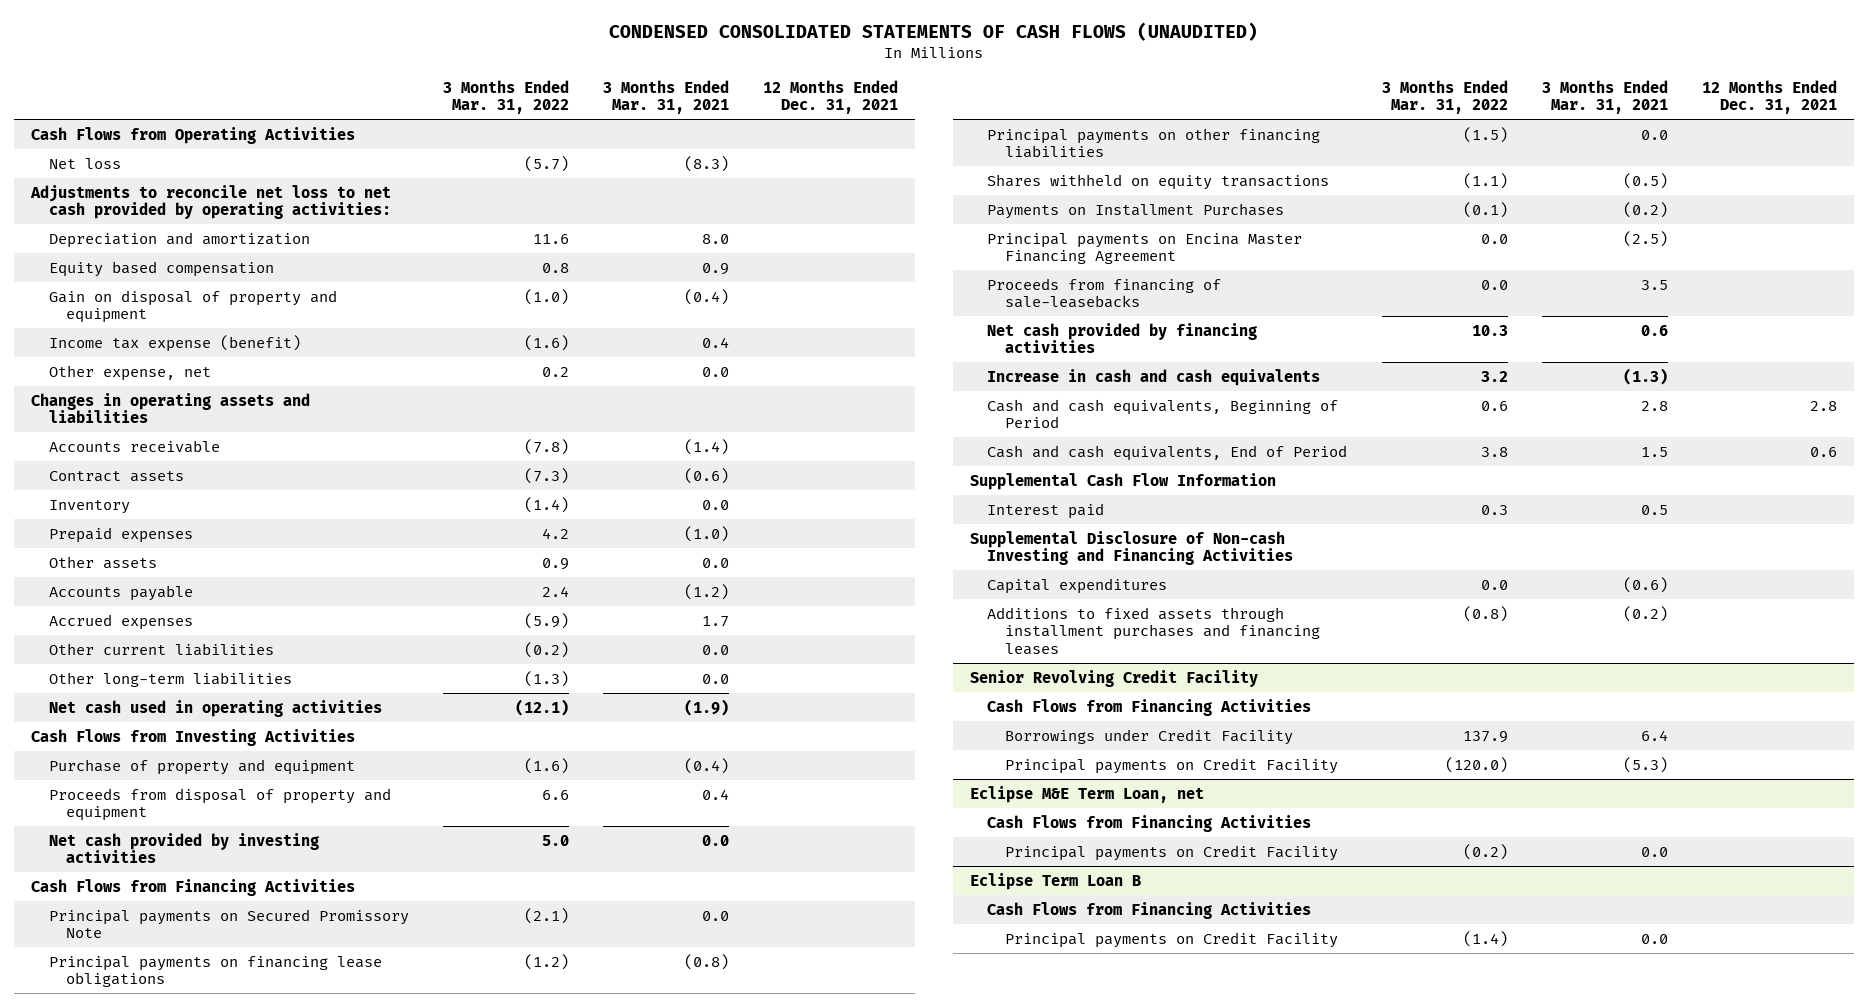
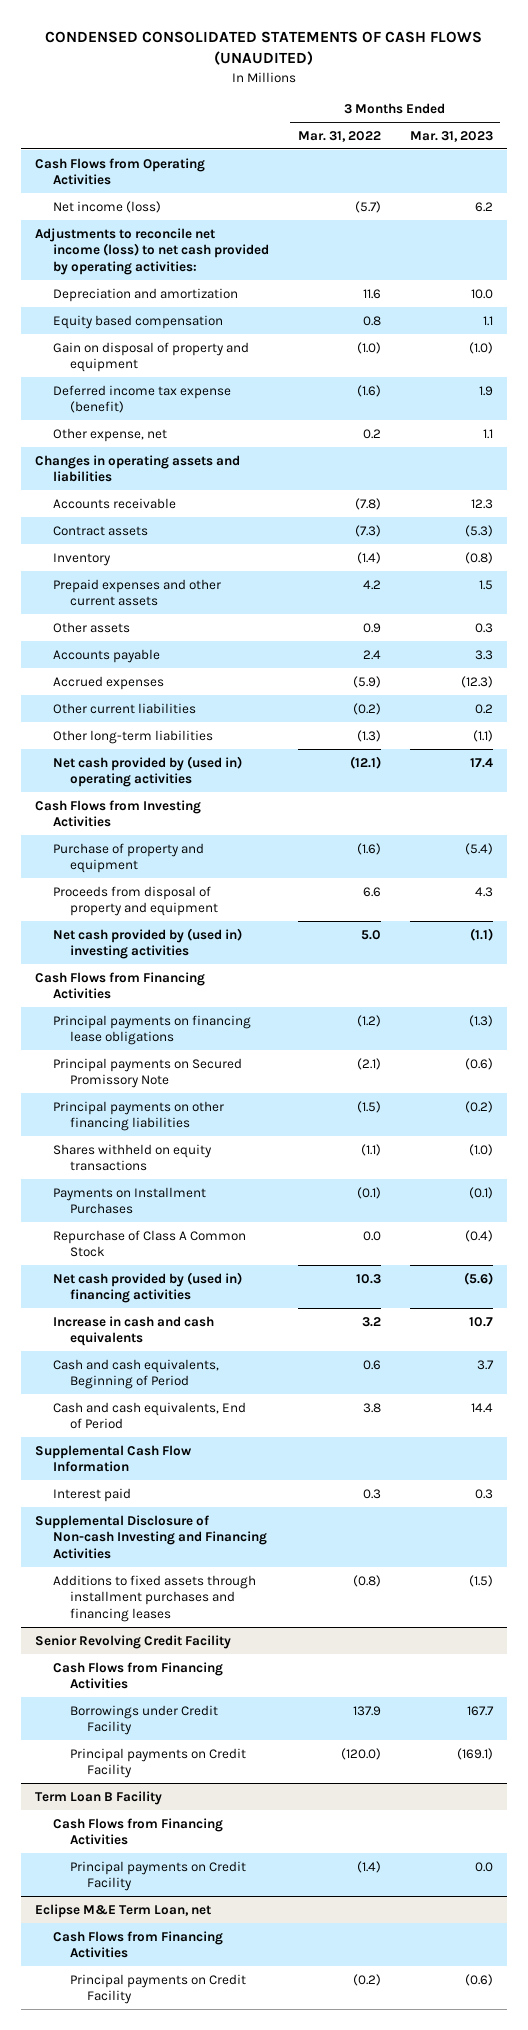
- | 3 Months Ended Mar. 31, 2022 | 3 Months Ended Mar. 31, 2021 | 12 Months Ended Dec. 31, 2021
+ | 3 Months Ended Mar. 31, 2022 | 3 Months Ended Mar. 31, 2023
- Net loss | (5.7) | (8.3) |
- Adjustments to reconcile net loss to net cash provided by operating activities:
+ Net income (loss) | (5.7) | 6.2
+ Adjustments to reconcile net income (loss) to net cash provided by operating activities:
- Income tax expense (benefit) | (1.6) | 0.4 |
+ Deferred income tax expense (benefit) | (1.6) | 1.9
- Prepaid expenses | 4.2 | (1.0) |
+ Prepaid expenses and other current assets | 4.2 | 1.5
- Net cash used in operating activities | (12.1) | (1.9) |
+ Net cash provided by (used in) operating activities | (12.1) | 17.4
- Net cash provided by investing activities | 5.0 | 0.0 |
+ Net cash provided by (used in) investing activities | 5.0 | (1.1)
moved down: Principal payments on Secured Promissory Note | (2.1) | (0.6)
- Principal payments on Encina Master Financing Agreement | 0.0 | (2.5) |
- Proceeds from financing of sale-leasebacks | 0.0 | 3.5 |
- Net cash provided by financing activities | 10.3 | 0.6 |
+ Repurchase of Class A Common Stock | 0.0 | (0.4)
+ Net cash provided by (used in) financing activities | 10.3 | (5.6)
- Capital expenditures | 0.0 | (0.6) |
+ Term Loan B Facility
+ Cash Flows from Financing Activities
+ Principal payments on Credit Facility | (1.4) | 0.0
- Eclipse Term Loan B
- Cash Flows from Financing Activities
- Principal payments on Credit Facility | (1.4) | 0.0 |

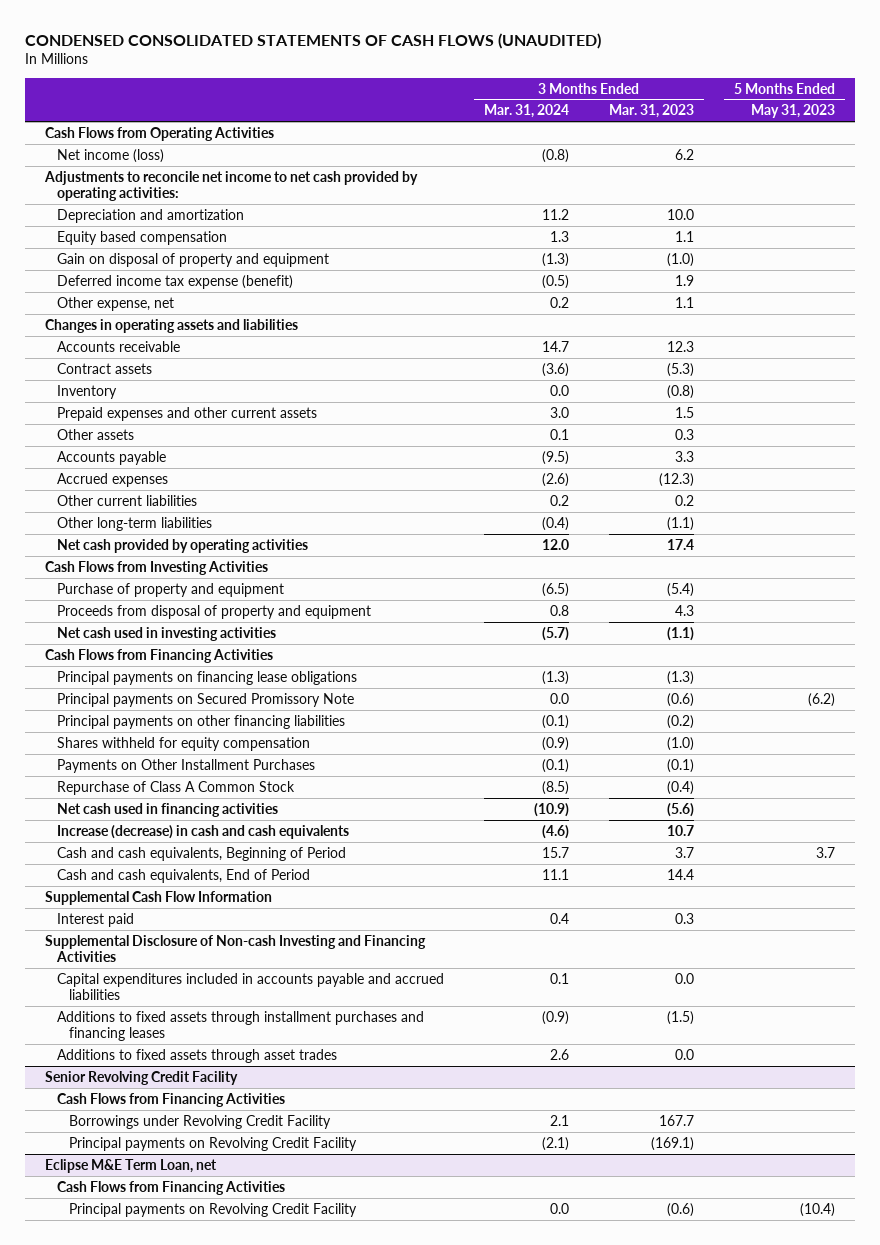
- | 3 Months Ended Mar. 31, 2022 | 3 Months Ended Mar. 31, 2023
+ | 3 Months Ended Mar. 31, 2024 | 3 Months Ended Mar. 31, 2023 | 5 Months Ended May 31, 2023
- Adjustments to reconcile net income (loss) to net cash provided by operating activities:
+ Adjustments to reconcile net income to net cash provided by operating activities:
- Net cash provided by (used in) operating activities | (12.1) | 17.4
+ Net cash provided by operating activities | 12.0 | 17.4 |
- Net cash provided by (used in) investing activities | 5.0 | (1.1)
+ Net cash used in investing activities | (5.7) | (1.1) |
- Shares withheld on equity transactions | (1.1) | (1.0)
- Payments on Installment Purchases | (0.1) | (0.1)
+ Shares withheld for equity compensation | (0.9) | (1.0) |
+ Payments on Other Installment Purchases | (0.1) | (0.1) |
- Net cash provided by (used in) financing activities | 10.3 | (5.6)
- Increase in cash and cash equivalents | 3.2 | 10.7
+ Net cash used in financing activities | (10.9) | (5.6) |
+ Increase (decrease) in cash and cash equivalents | (4.6) | 10.7 |
+ Capital expenditures included in accounts payable and accrued liabilities | 0.1 | 0.0 |
+ Additions to fixed assets through asset trades | 2.6 | 0.0 |
@ Senior Revolving Credit Facility
- Borrowings under Credit Facility | 137.9 | 167.7
- Principal payments on Credit Facility | (120.0) | (169.1)
- Term Loan B Facility
- Cash Flows from Financing Activities
- Principal payments on Credit Facility | (1.4) | 0.0
@ Senior Revolving Credit Facility
+ Borrowings under Revolving Credit Facility | 2.1 | 167.7 |
+ Principal payments on Revolving Credit Facility | (2.1) | (169.1) |
@ Eclipse M&E Term Loan, net
- Principal payments on Credit Facility | (0.2) | (0.6)
+ Principal payments on Revolving Credit Facility | 0.0 | (0.6) | (10.4)

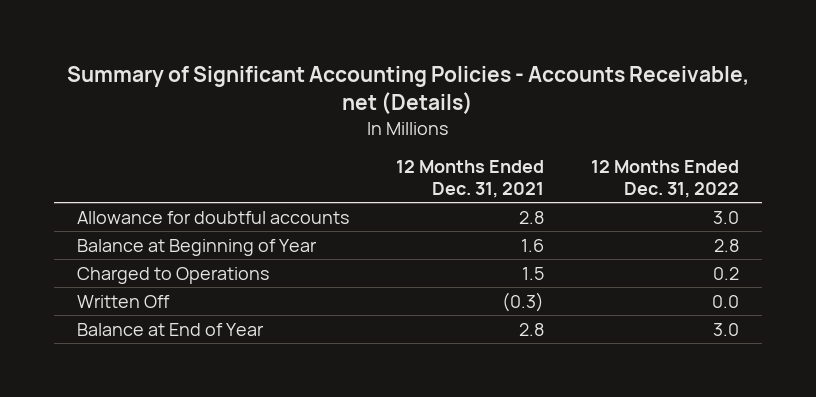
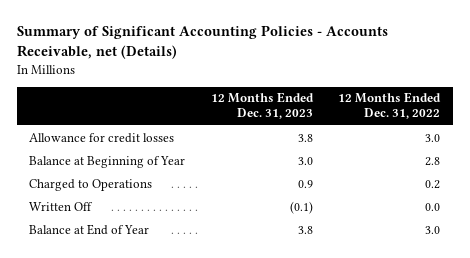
- | 12 Months Ended Dec. 31, 2021 | 12 Months Ended Dec. 31, 2022
+ | 12 Months Ended Dec. 31, 2023 | 12 Months Ended Dec. 31, 2022
- Allowance for doubtful accounts | 2.8 | 3.0
+ Allowance for credit losses | 3.8 | 3.0

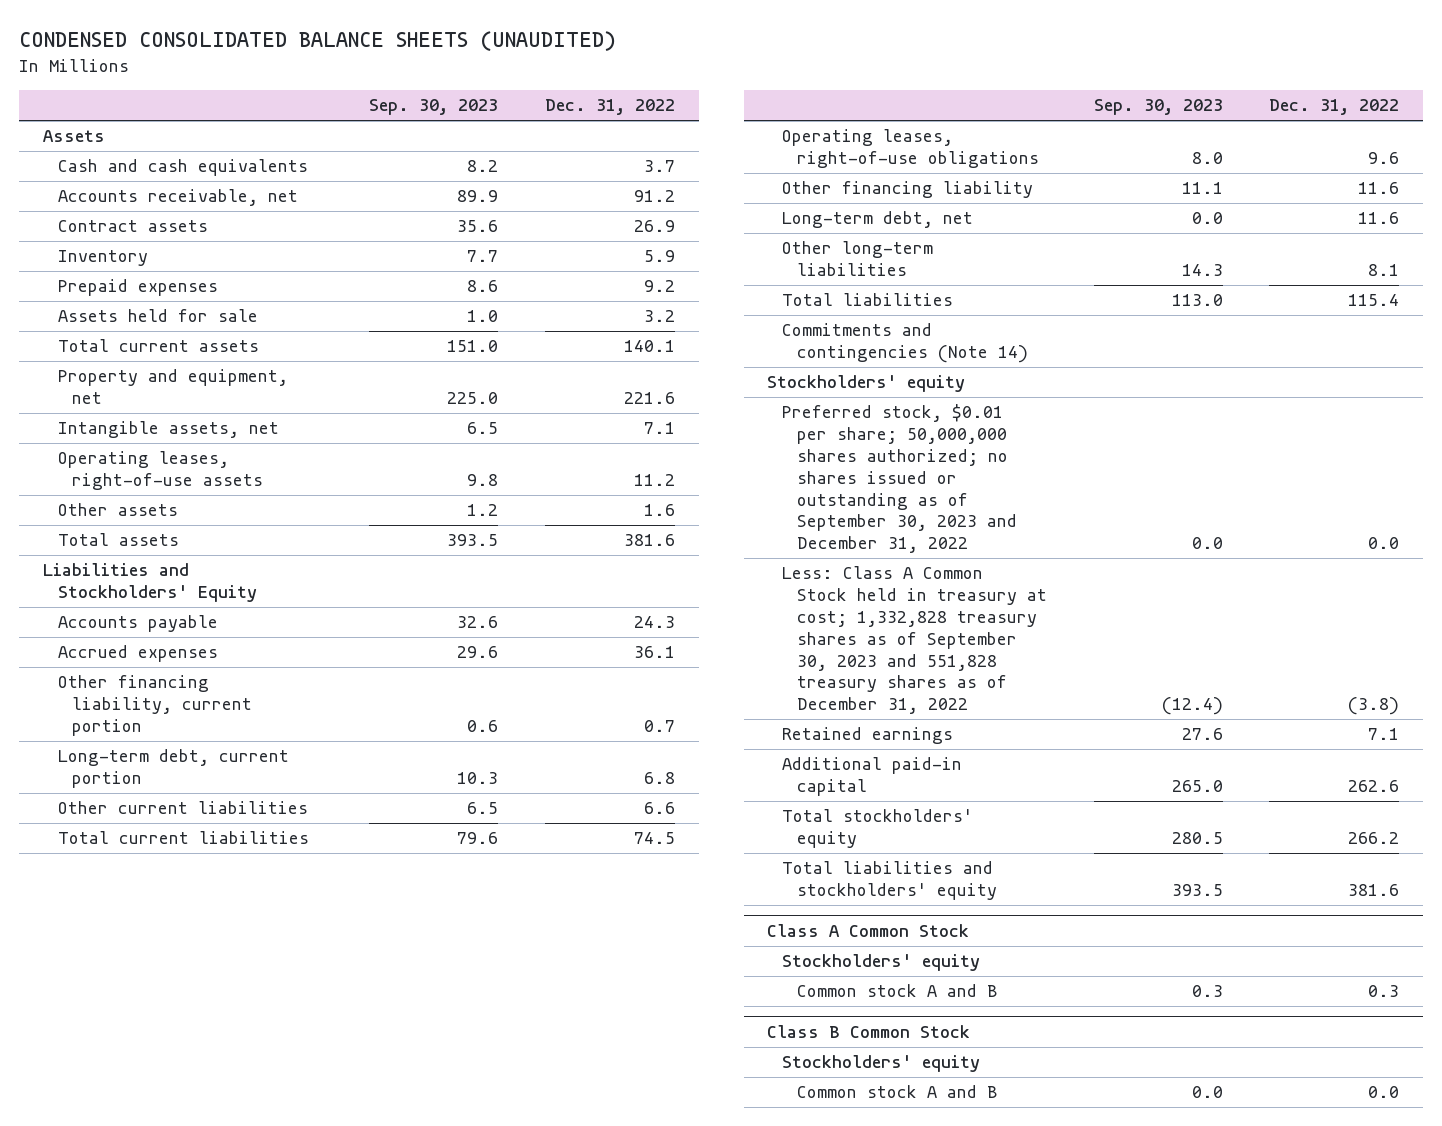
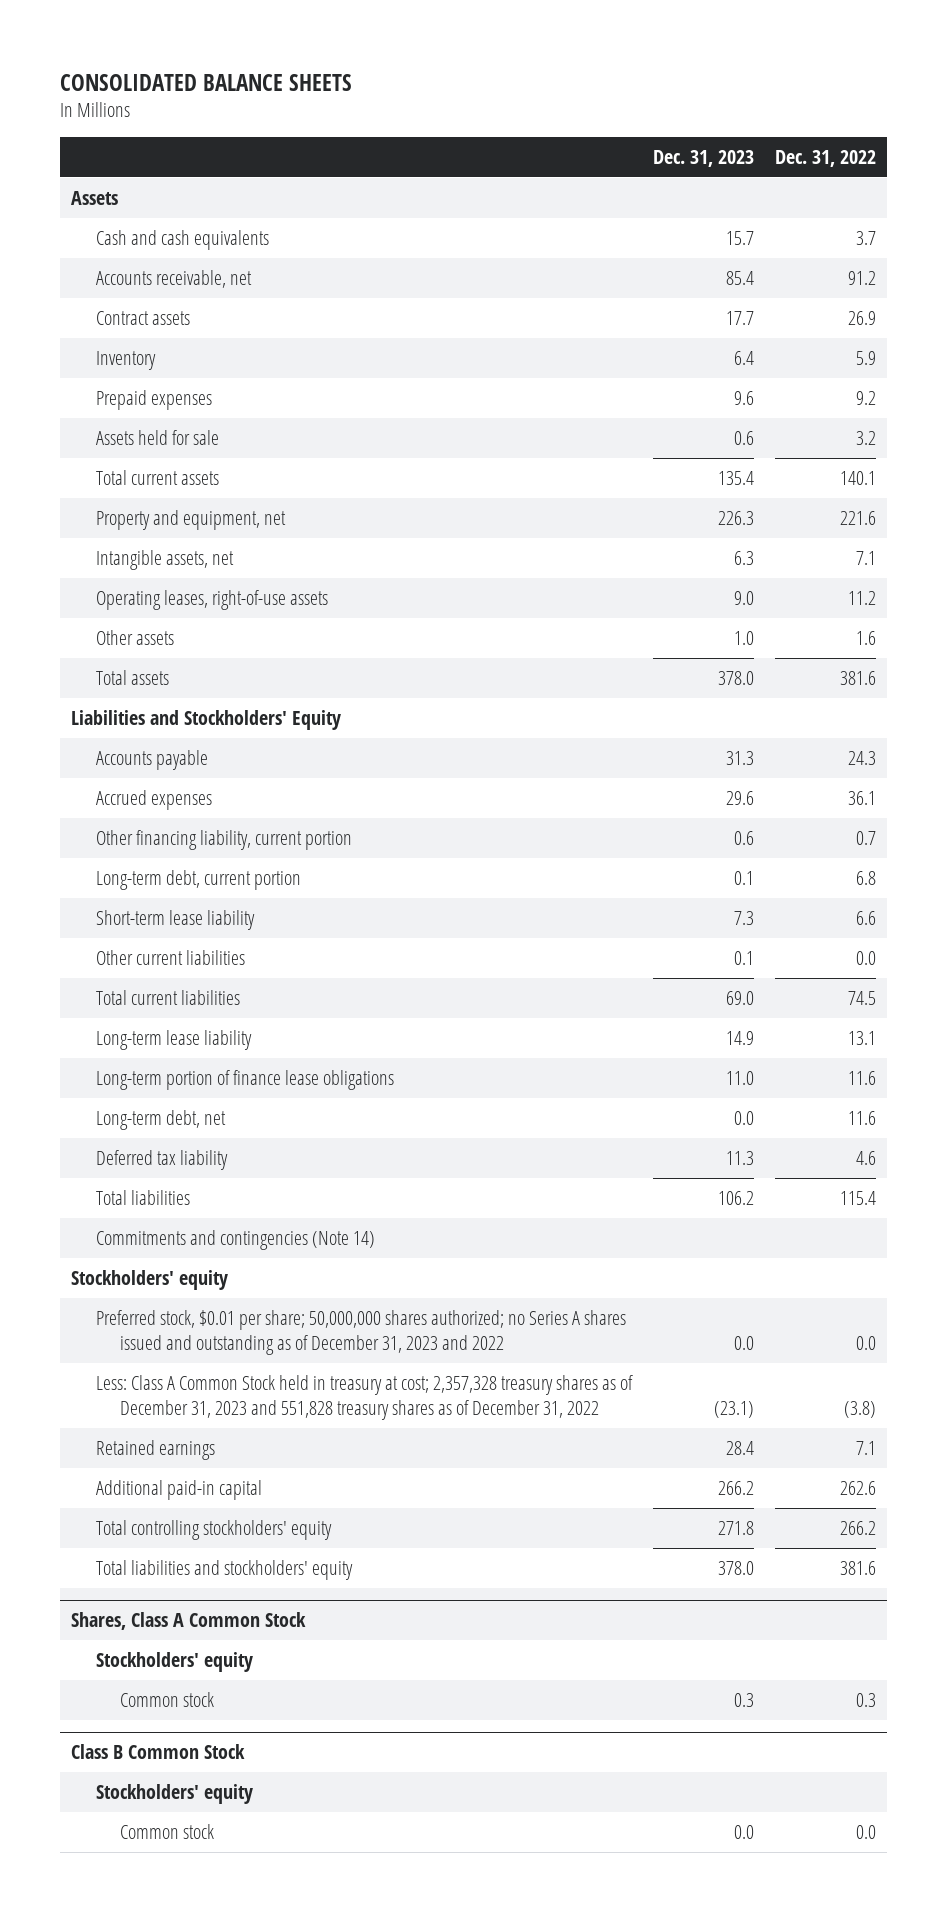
- CONDENSED CONSOLIDATED BALANCE SHEETS (UNAUDITED)
+ CONSOLIDATED BALANCE SHEETS
- | Sep. 30, 2023 | Dec. 31, 2022
+ | Dec. 31, 2023 | Dec. 31, 2022
- Other current liabilities | 6.5 | 6.6
+ Short-term lease liability | 7.3 | 6.6
+ Other current liabilities | 0.1 | 0.0
- Operating leases, right-of-use obligations | 8.0 | 9.6
- Other financing liability | 11.1 | 11.6
+ Long-term lease liability | 14.9 | 13.1
+ Long-term portion of finance lease obligations | 11.0 | 11.6
- Other long-term liabilities | 14.3 | 8.1
+ Deferred tax liability | 11.3 | 4.6
- Preferred stock, $0.01 per share; 50,000,000 shares authorized; no shares issued or outstanding as of September 30, 2023 and December 31, 2022 | 0.0 | 0.0
- Less: Class A Common Stock held in treasury at cost; 1,332,828 treasury shares as of September 30, 2023 and 551,828 treasury shares as of December 31, 2022 | (12.4) | (3.8)
+ Preferred stock, $0.01 per share; 50,000,000 shares authorized; no Series A shares issued and outstanding as of December 31, 2023 and 2022 | 0.0 | 0.0
+ Less: Class A Common Stock held in treasury at cost; 2,357,328 treasury shares as of December 31, 2023 and 551,828 treasury shares as of December 31, 2022 | (23.1) | (3.8)
- Total stockholders' equity | 280.5 | 266.2
+ Total controlling stockholders' equity | 271.8 | 266.2
- Class A Common Stock
+ Shares, Class A Common Stock
- Common stock A and B | 0.3 | 0.3
+ Common stock | 0.3 | 0.3
@ Class B Common Stock
- Common stock A and B | 0.0 | 0.0
+ Common stock | 0.0 | 0.0

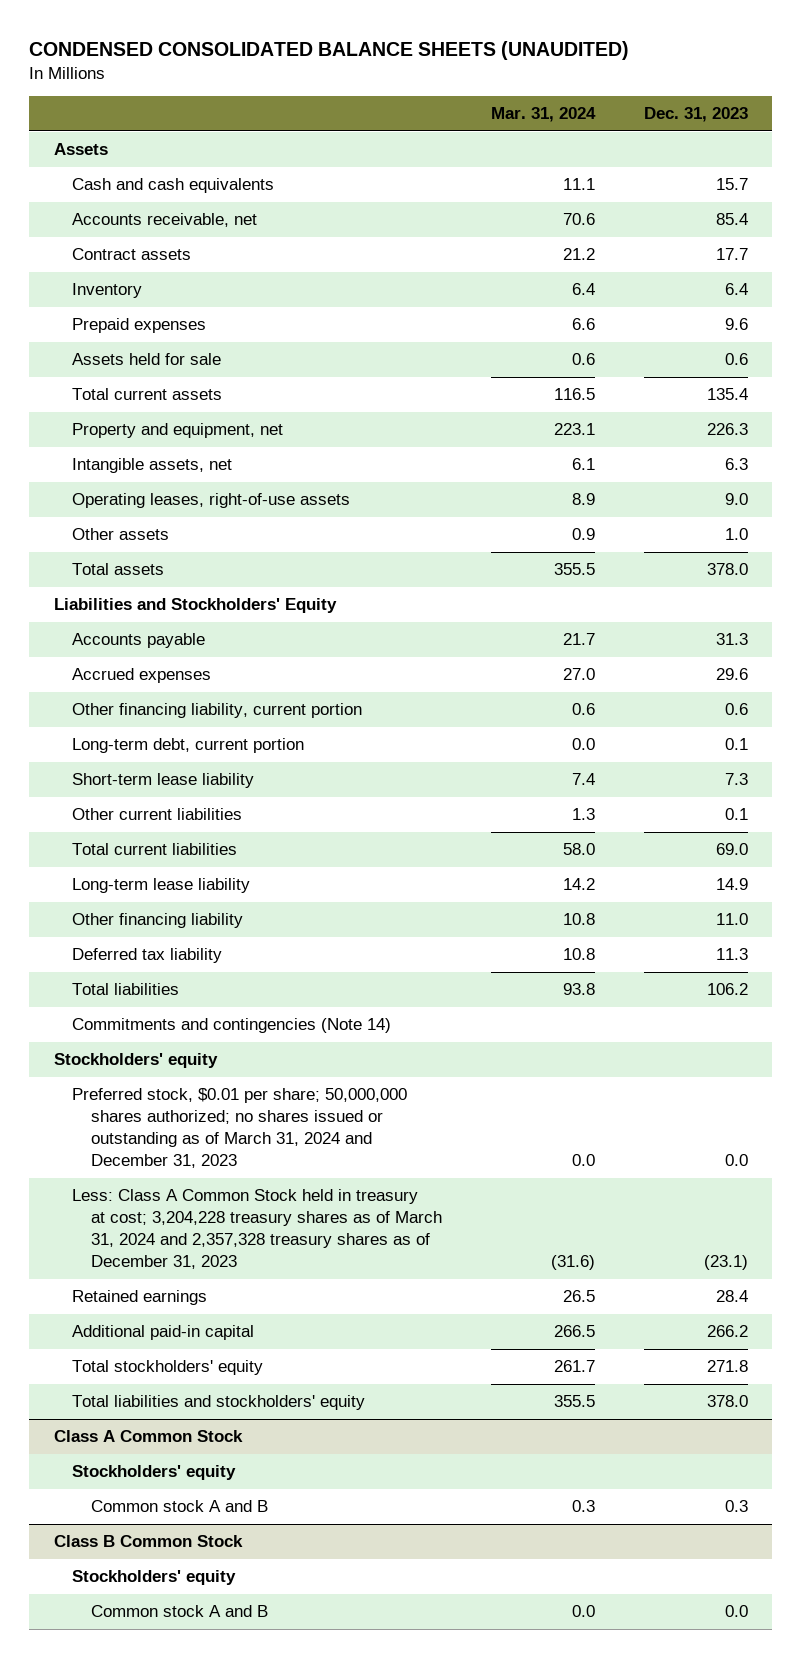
- CONSOLIDATED BALANCE SHEETS
+ CONDENSED CONSOLIDATED BALANCE SHEETS (UNAUDITED)
- | Dec. 31, 2023 | Dec. 31, 2022
+ | Mar. 31, 2024 | Dec. 31, 2023
- Long-term portion of finance lease obligations | 11.0 | 11.6
- Long-term debt, net | 0.0 | 11.6
+ Other financing liability | 10.8 | 11.0
- Preferred stock, $0.01 per share; 50,000,000 shares authorized; no Series A shares issued and outstanding as of December 31, 2023 and 2022 | 0.0 | 0.0
- Less: Class A Common Stock held in treasury at cost; 2,357,328 treasury shares as of December 31, 2023 and 551,828 treasury shares as of December 31, 2022 | (23.1) | (3.8)
+ Preferred stock, $0.01 per share; 50,000,000 shares authorized; no shares issued or outstanding as of March 31, 2024 and December 31, 2023 | 0.0 | 0.0
+ Less: Class A Common Stock held in treasury at cost; 3,204,228 treasury shares as of March 31, 2024 and 2,357,328 treasury shares as of December 31, 2023 | (31.6) | (23.1)
- Total controlling stockholders' equity | 271.8 | 266.2
+ Total stockholders' equity | 261.7 | 271.8
- Shares, Class A Common Stock
+ Class A Common Stock
- Common stock | 0.3 | 0.3
+ Common stock A and B | 0.3 | 0.3
@ Class B Common Stock
- Common stock | 0.0 | 0.0
+ Common stock A and B | 0.0 | 0.0

